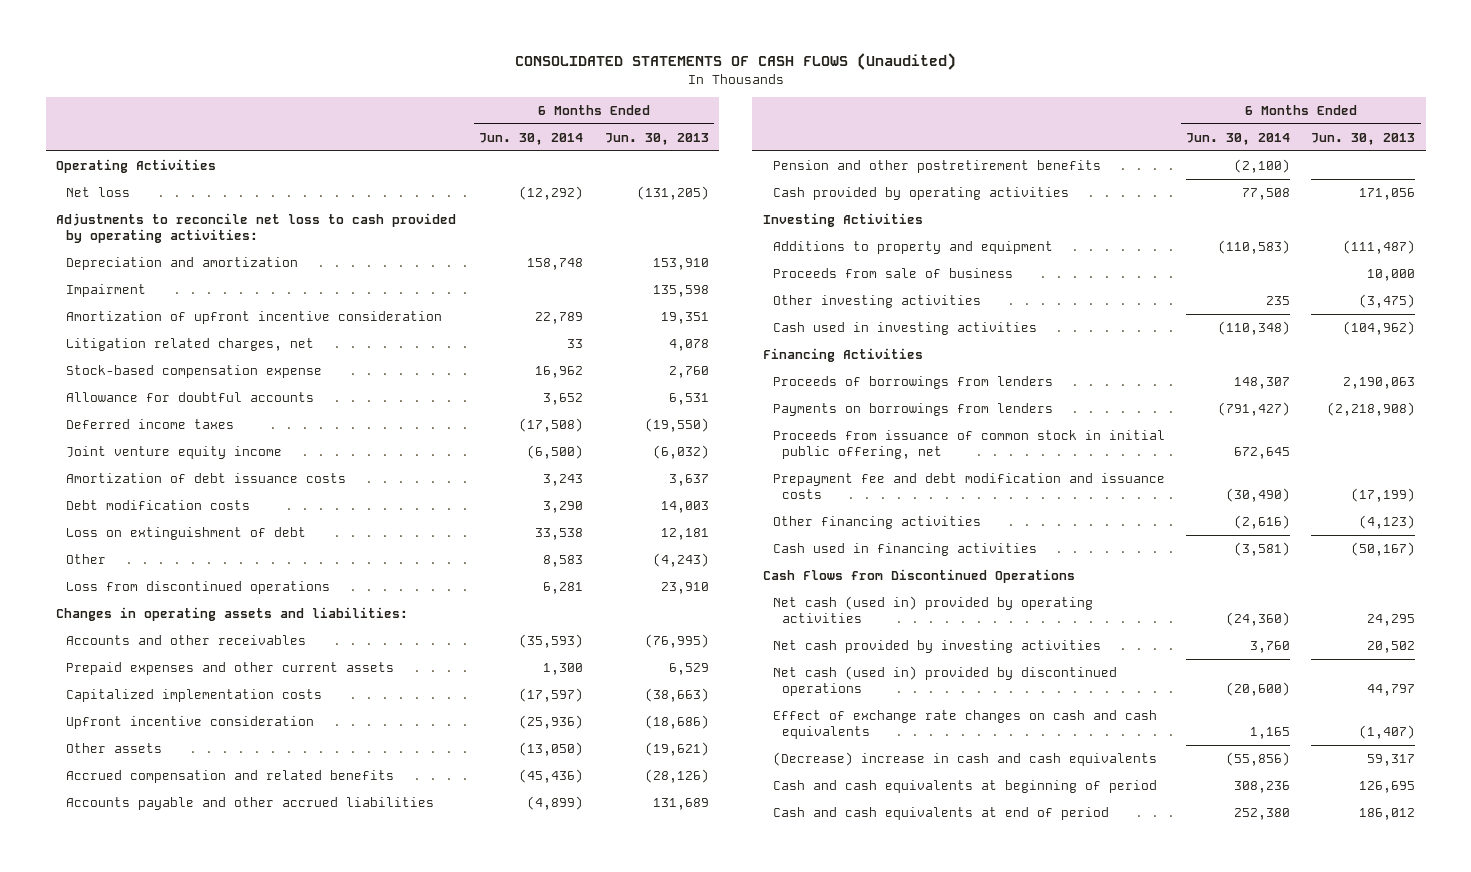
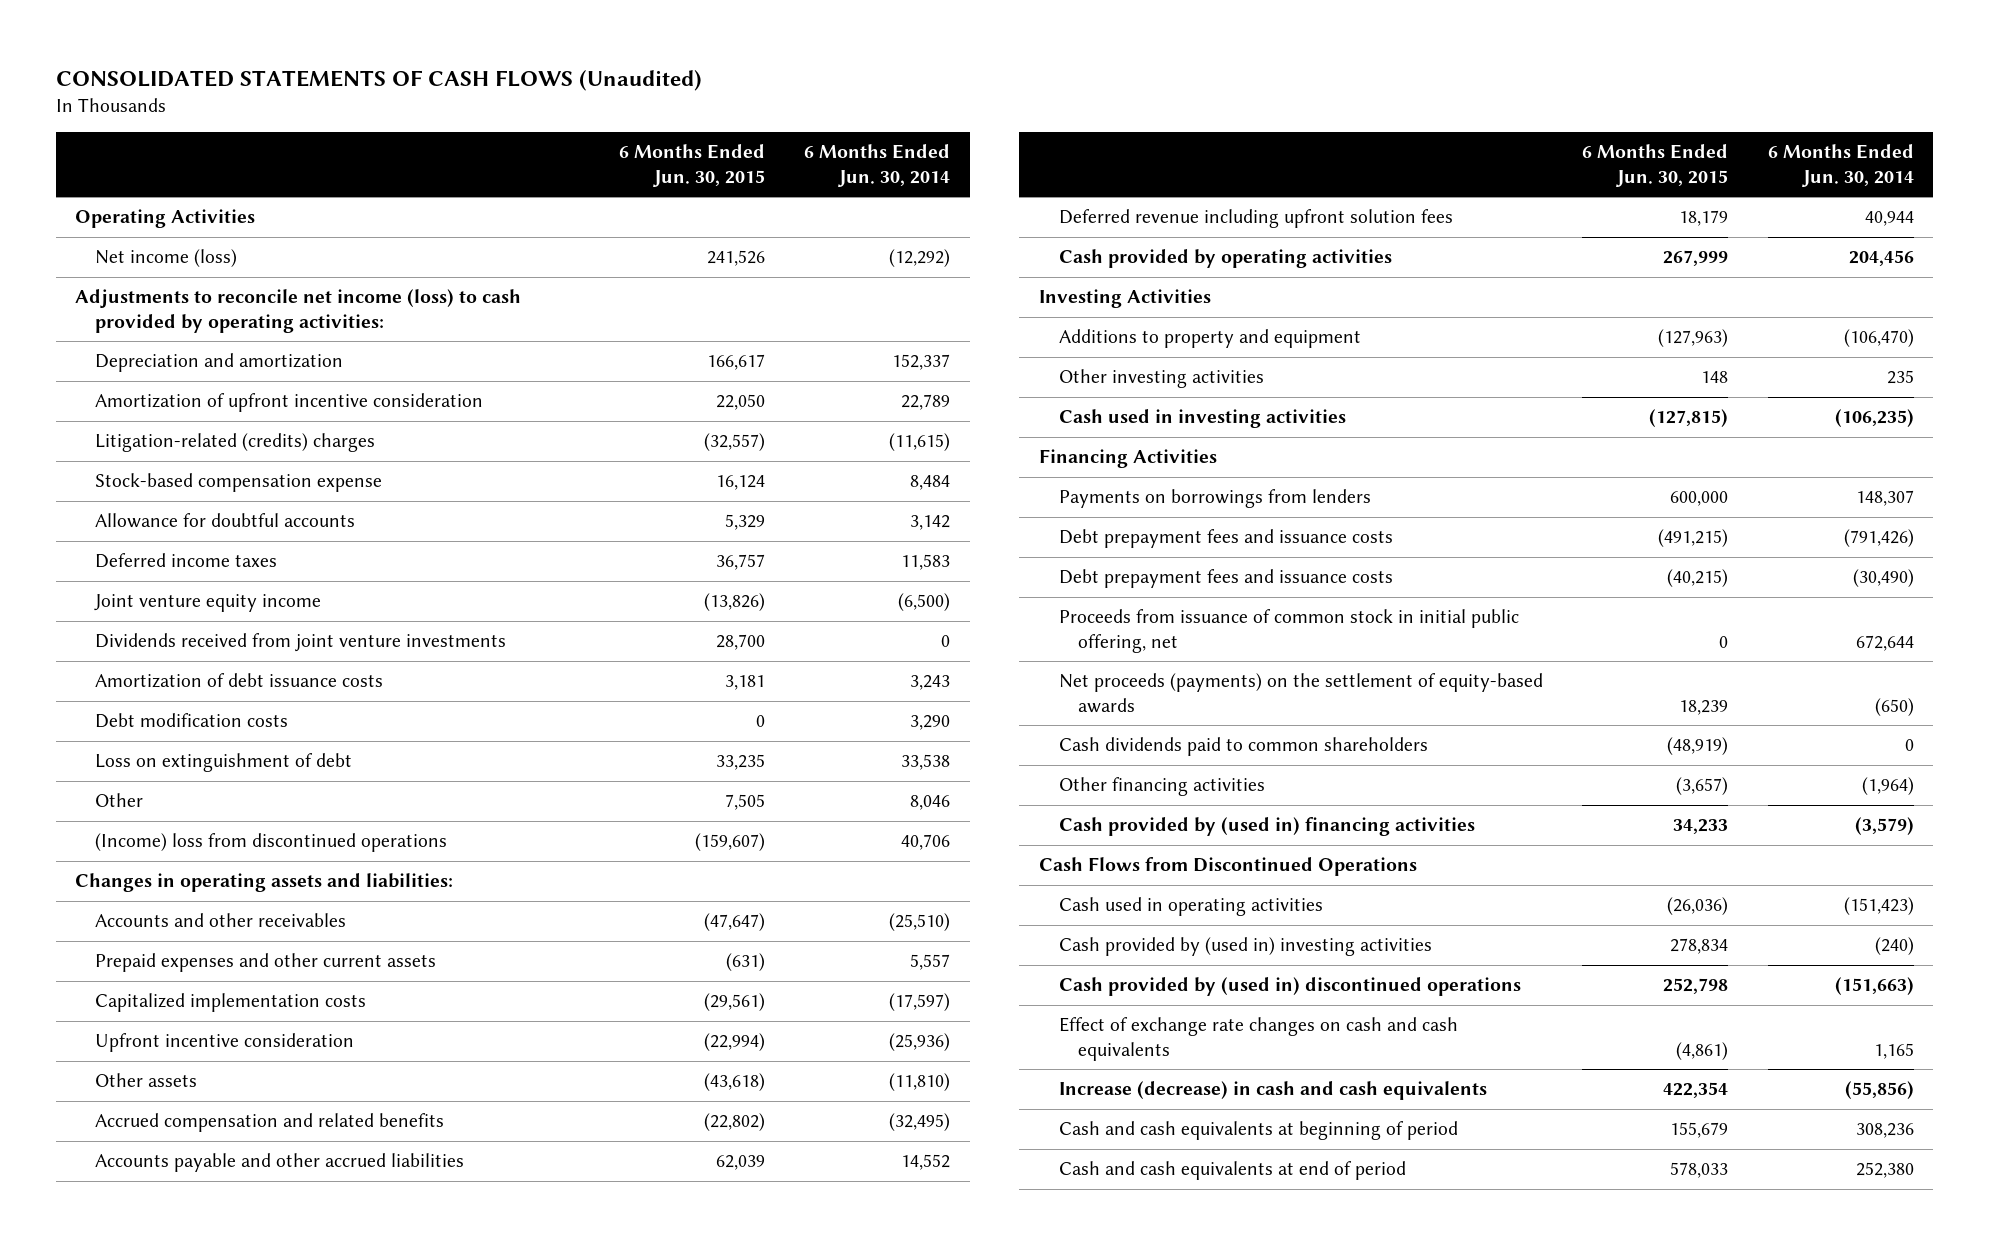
- | 6 Months Ended Jun. 30, 2014 | 6 Months Ended Jun. 30, 2013
+ | 6 Months Ended Jun. 30, 2015 | 6 Months Ended Jun. 30, 2014
- Net loss | (12,292) | (131,205)
- Adjustments to reconcile net loss to cash provided by operating activities:
- Depreciation and amortization | 158,748 | 153,910
- Impairment | | 135,598
+ Net income (loss) | 241,526 | (12,292)
+ Adjustments to reconcile net income (loss) to cash provided by operating activities:
+ Depreciation and amortization | 166,617 | 152,337
- Litigation related charges, net | 33 | 4,078
- Stock-based compensation expense | 16,962 | 2,760
- Allowance for doubtful accounts | 3,652 | 6,531
- Deferred income taxes | (17,508) | (19,550)
+ Litigation-related (credits) charges | (32,557) | (11,615)
+ Stock-based compensation expense | 16,124 | 8,484
+ Allowance for doubtful accounts | 5,329 | 3,142
+ Deferred income taxes | 36,757 | 11,583
+ Dividends received from joint venture investments | 28,700 | 0
- Other | 8,583 | (4,243)
- Loss from discontinued operations | 6,281 | 23,910
+ Other | 7,505 | 8,046
+ (Income) loss from discontinued operations | (159,607) | 40,706
- Accounts and other receivables | (35,593) | (76,995)
- Prepaid expenses and other current assets | 1,300 | 6,529
+ Accounts and other receivables | (47,647) | (25,510)
+ Prepaid expenses and other current assets | (631) | 5,557
- Other assets | (13,050) | (19,621)
- Accrued compensation and related benefits | (45,436) | (28,126)
- Accounts payable and other accrued liabilities | (4,899) | 131,689
- Pension and other postretirement benefits | (2,100) |
- Cash provided by operating activities | 77,508 | 171,056
+ Other assets | (43,618) | (11,810)
+ Accrued compensation and related benefits | (22,802) | (32,495)
+ Accounts payable and other accrued liabilities | 62,039 | 14,552
+ Deferred revenue including upfront solution fees | 18,179 | 40,944
+ Cash provided by operating activities | 267,999 | 204,456
- Additions to property and equipment | (110,583) | (111,487)
- Proceeds from sale of business | | 10,000
+ Additions to property and equipment | (127,963) | (106,470)
- Cash used in investing activities | (110,348) | (104,962)
+ Cash used in investing activities | (127,815) | (106,235)
- Proceeds of borrowings from lenders | 148,307 | 2,190,063
- Payments on borrowings from lenders | (791,427) | (2,218,908)
- Proceeds from issuance of common stock in initial public offering, net | 672,645 |
- Prepayment fee and debt modification and issuance costs | (30,490) | (17,199)
- Other financing activities | (2,616) | (4,123)
- Cash used in financing activities | (3,581) | (50,167)
+ Payments on borrowings from lenders | 600,000 | 148,307
+ Debt prepayment fees and issuance costs | (491,215) | (791,426)
+ Debt prepayment fees and issuance costs | (40,215) | (30,490)
+ Proceeds from issuance of common stock in initial public offering, net | 0 | 672,644
+ Net proceeds (payments) on the settlement of equity-based awards | 18,239 | (650)
+ Cash dividends paid to common shareholders | (48,919) | 0
+ Other financing activities | (3,657) | (1,964)
+ Cash provided by (used in) financing activities | 34,233 | (3,579)
- Net cash (used in) provided by operating activities | (24,360) | 24,295
- Net cash provided by investing activities | 3,760 | 20,502
- Net cash (used in) provided by discontinued operations | (20,600) | 44,797
+ Cash used in operating activities | (26,036) | (151,423)
+ Cash provided by (used in) investing activities | 278,834 | (240)
+ Cash provided by (used in) discontinued operations | 252,798 | (151,663)
- (Decrease) increase in cash and cash equivalents | (55,856) | 59,317
+ Increase (decrease) in cash and cash equivalents | 422,354 | (55,856)

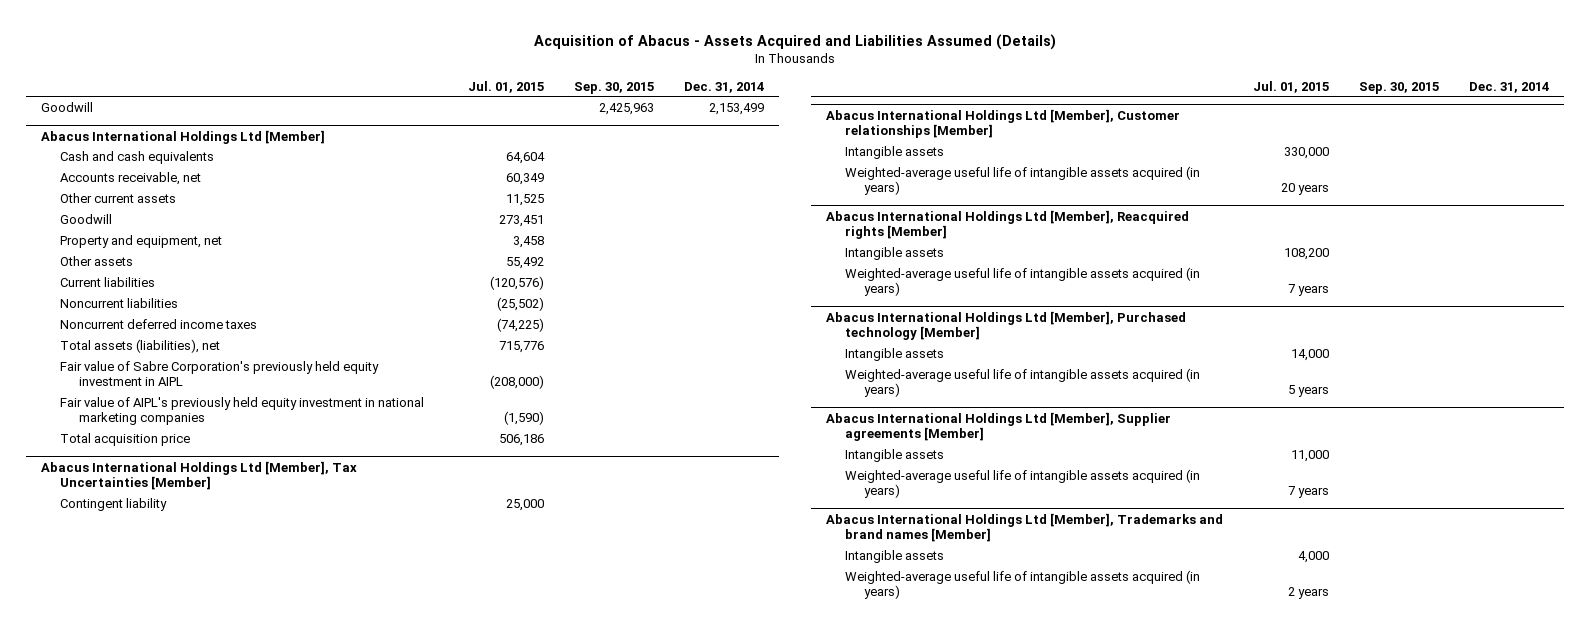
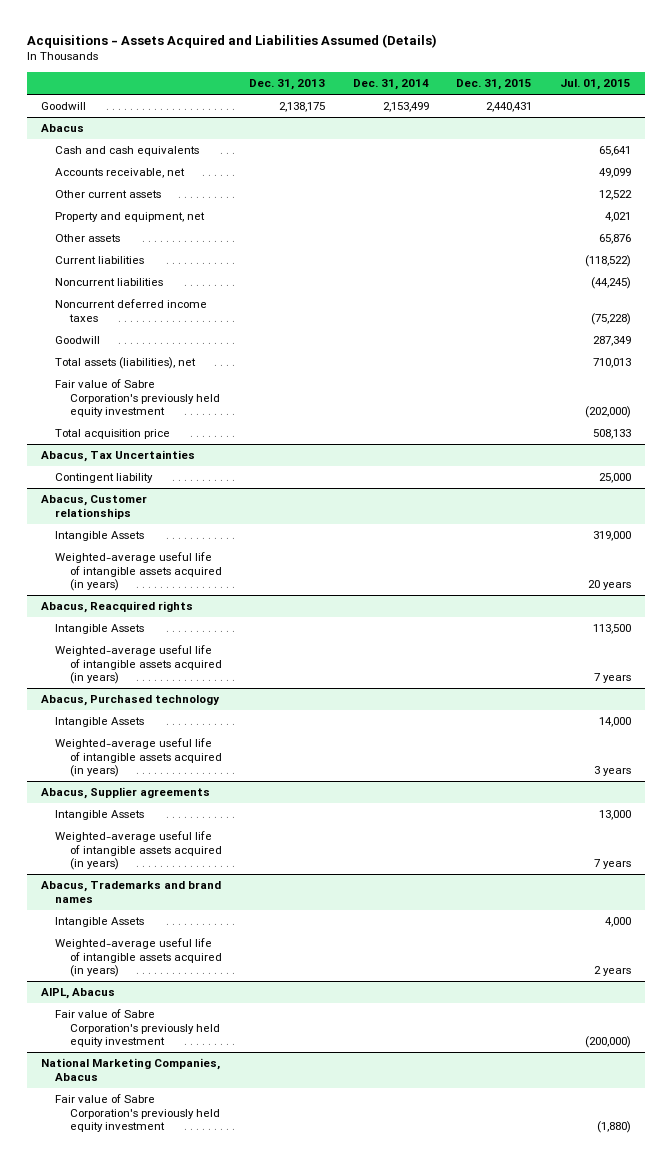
- Acquisition of Abacus - Assets Acquired and Liabilities Assumed (Details)
+ Acquisitions - Assets Acquired and Liabilities Assumed (Details)
- | Jul. 01, 2015 | Sep. 30, 2015 | Dec. 31, 2014
+ | Dec. 31, 2013 | Dec. 31, 2014 | Dec. 31, 2015 | Jul. 01, 2015
- Abacus International Holdings Ltd [Member]
- Cash and cash equivalents | 64,604 | |
- Accounts receivable, net | 60,349 | |
- Other current assets | 11,525 | |
- Goodwill | 273,451 | |
- Property and equipment, net | 3,458 | |
- Other assets | 55,492 | |
- Current liabilities | (120,576) | |
- Noncurrent liabilities | (25,502) | |
- Noncurrent deferred income taxes | (74,225) | |
- Total assets (liabilities), net | 715,776 | |
- Fair value of Sabre Corporation's previously held equity investment in AIPL | (208,000) | |
- Fair value of AIPL's previously held equity investment in national marketing companies | (1,590) | |
- Total acquisition price | 506,186 | |
- Abacus International Holdings Ltd [Member], Tax Uncertainties [Member]
+ Abacus
+ Cash and cash equivalents | | | | 65,641
+ Accounts receivable, net | | | | 49,099
+ Other current assets | | | | 12,522
+ Property and equipment, net | | | | 4,021
+ Other assets | | | | 65,876
+ Current liabilities | | | | (118,522)
+ Noncurrent liabilities | | | | (44,245)
+ Noncurrent deferred income taxes | | | | (75,228)
+ Goodwill | | | | 287,349
+ Total assets (liabilities), net | | | | 710,013
+ Fair value of Sabre Corporation's previously held equity investment | | | | (202,000)
+ Total acquisition price | | | | 508,133
+ Abacus, Tax Uncertainties
- Abacus International Holdings Ltd [Member], Customer relationships [Member]
- Intangible assets | 330,000 | |
+ Abacus, Customer relationships
+ Intangible Assets | | | | 319,000
- Abacus International Holdings Ltd [Member], Reacquired rights [Member]
- Intangible assets | 108,200 | |
+ Abacus, Reacquired rights
+ Intangible Assets | | | | 113,500
- Abacus International Holdings Ltd [Member], Purchased technology [Member]
- Intangible assets | 14,000 | |
- Weighted-average useful life of intangible assets acquired (in years) | 5 years | |
- Abacus International Holdings Ltd [Member], Supplier agreements [Member]
- Intangible assets | 11,000 | |
+ Abacus, Purchased technology
+ Intangible Assets | | | | 14,000
+ Weighted-average useful life of intangible assets acquired (in years) | | | | 3 years
+ Abacus, Supplier agreements
+ Intangible Assets | | | | 13,000
- Abacus International Holdings Ltd [Member], Trademarks and brand names [Member]
- Intangible assets | 4,000 | |
+ Abacus, Trademarks and brand names
+ Intangible Assets | | | | 4,000
+ AIPL, Abacus
+ Fair value of Sabre Corporation's previously held equity investment | | | | (200,000)
+ National Marketing Companies, Abacus
+ Fair value of Sabre Corporation's previously held equity investment | | | | (1,880)

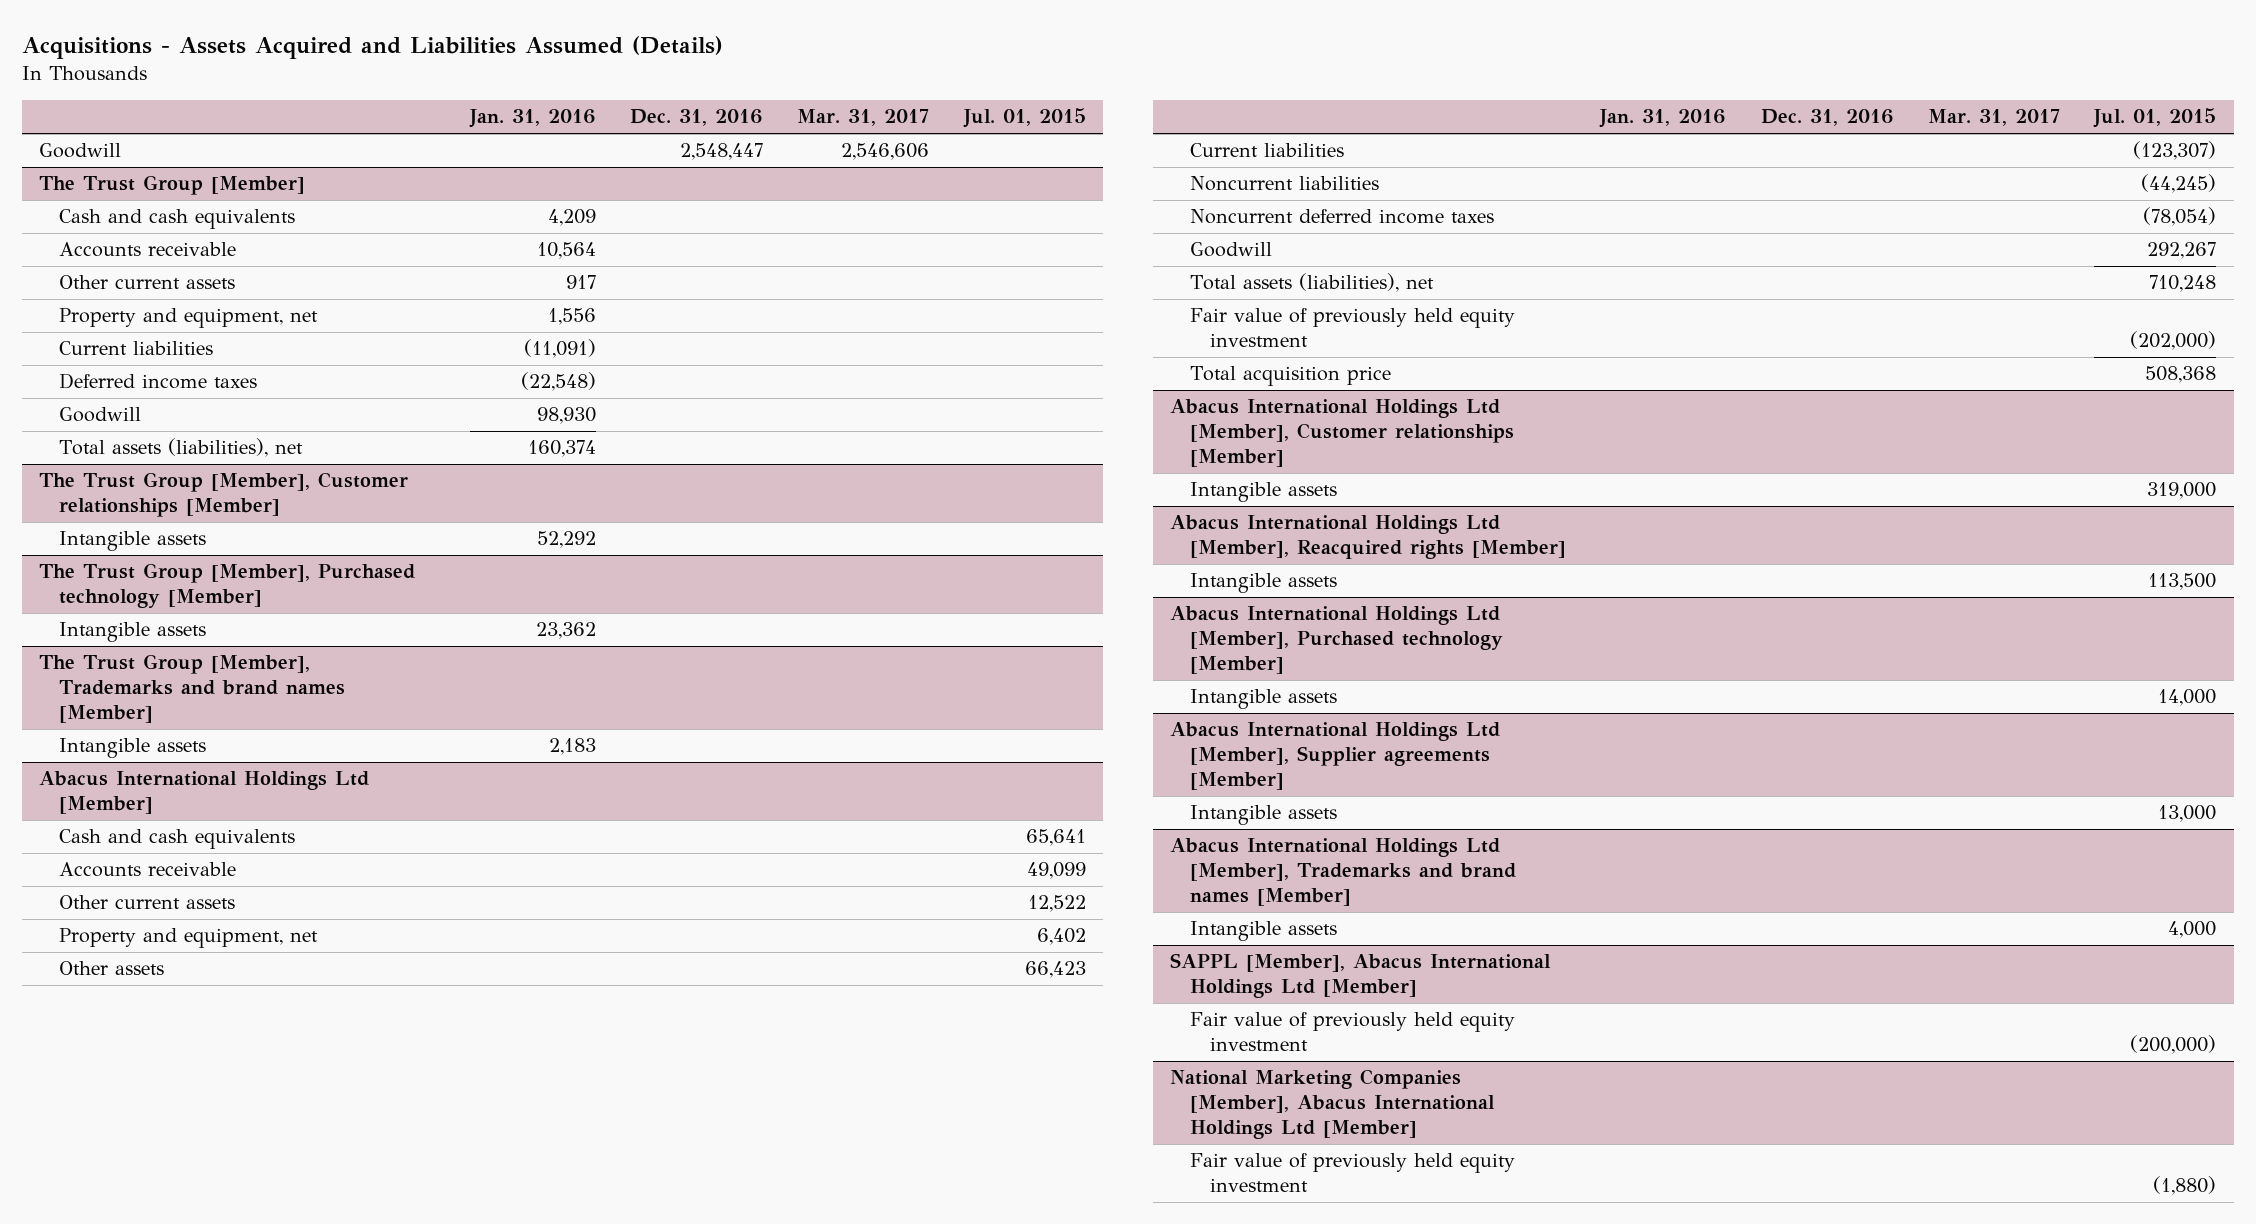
- | Dec. 31, 2013 | Dec. 31, 2014 | Dec. 31, 2015 | Jul. 01, 2015
+ | Jan. 31, 2016 | Dec. 31, 2016 | Mar. 31, 2017 | Jul. 01, 2015
- Abacus
+ The Trust Group [Member]
+ Cash and cash equivalents | 4,209 | | |
+ Accounts receivable | 10,564 | | |
+ Other current assets | 917 | | |
+ Property and equipment, net | 1,556 | | |
+ Current liabilities | (11,091) | | |
+ Deferred income taxes | (22,548) | | |
+ Goodwill | 98,930 | | |
+ Total assets (liabilities), net | 160,374 | | |
+ The Trust Group [Member], Customer relationships [Member]
+ Intangible assets | 52,292 | | |
+ The Trust Group [Member], Purchased technology [Member]
+ Intangible assets | 23,362 | | |
+ The Trust Group [Member], Trademarks and brand names [Member]
+ Intangible assets | 2,183 | | |
+ Abacus International Holdings Ltd [Member]
- Accounts receivable, net | | | | 49,099
+ Accounts receivable | | | | 49,099
- Property and equipment, net | | | | 4,021
- Other assets | | | | 65,876
- Current liabilities | | | | (118,522)
+ Property and equipment, net | | | | 6,402
+ Other assets | | | | 66,423
+ Current liabilities | | | | (123,307)
- Noncurrent deferred income taxes | | | | (75,228)
- Goodwill | | | | 287,349
- Total assets (liabilities), net | | | | 710,013
- Fair value of Sabre Corporation's previously held equity investment | | | | (202,000)
- Total acquisition price | | | | 508,133
- Abacus, Tax Uncertainties
- Contingent liability | | | | 25,000
- Abacus, Customer relationships
- Intangible Assets | | | | 319,000
- Weighted-average useful life of intangible assets acquired (in years) | | | | 20 years
- Abacus, Reacquired rights
- Intangible Assets | | | | 113,500
- Weighted-average useful life of intangible assets acquired (in years) | | | | 7 years
- Abacus, Purchased technology
- Intangible Assets | | | | 14,000
- Weighted-average useful life of intangible assets acquired (in years) | | | | 3 years
- Abacus, Supplier agreements
- Intangible Assets | | | | 13,000
- Weighted-average useful life of intangible assets acquired (in years) | | | | 7 years
- Abacus, Trademarks and brand names
- Intangible Assets | | | | 4,000
- Weighted-average useful life of intangible assets acquired (in years) | | | | 2 years
- AIPL, Abacus
- Fair value of Sabre Corporation's previously held equity investment | | | | (200,000)
- National Marketing Companies, Abacus
- Fair value of Sabre Corporation's previously held equity investment | | | | (1,880)
+ Noncurrent deferred income taxes | | | | (78,054)
+ Goodwill | | | | 292,267
+ Total assets (liabilities), net | | | | 710,248
+ Fair value of previously held equity investment | | | | (202,000)
+ Total acquisition price | | | | 508,368
+ Abacus International Holdings Ltd [Member], Customer relationships [Member]
+ Intangible assets | | | | 319,000
+ Abacus International Holdings Ltd [Member], Reacquired rights [Member]
+ Intangible assets | | | | 113,500
+ Abacus International Holdings Ltd [Member], Purchased technology [Member]
+ Intangible assets | | | | 14,000
+ Abacus International Holdings Ltd [Member], Supplier agreements [Member]
+ Intangible assets | | | | 13,000
+ Abacus International Holdings Ltd [Member], Trademarks and brand names [Member]
+ Intangible assets | | | | 4,000
+ SAPPL [Member], Abacus International Holdings Ltd [Member]
+ Fair value of previously held equity investment | | | | (200,000)
+ National Marketing Companies [Member], Abacus International Holdings Ltd [Member]
+ Fair value of previously held equity investment | | | | (1,880)

